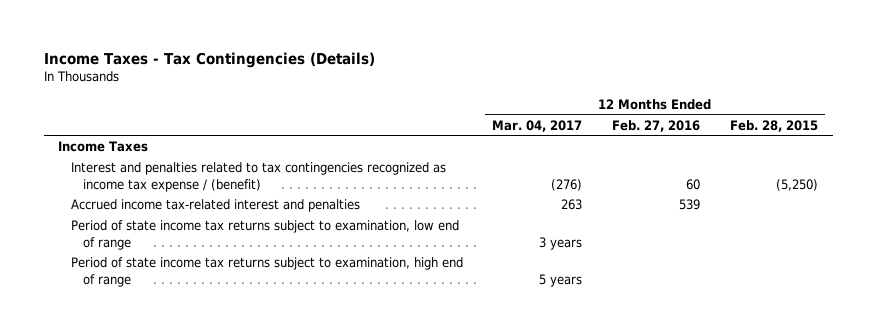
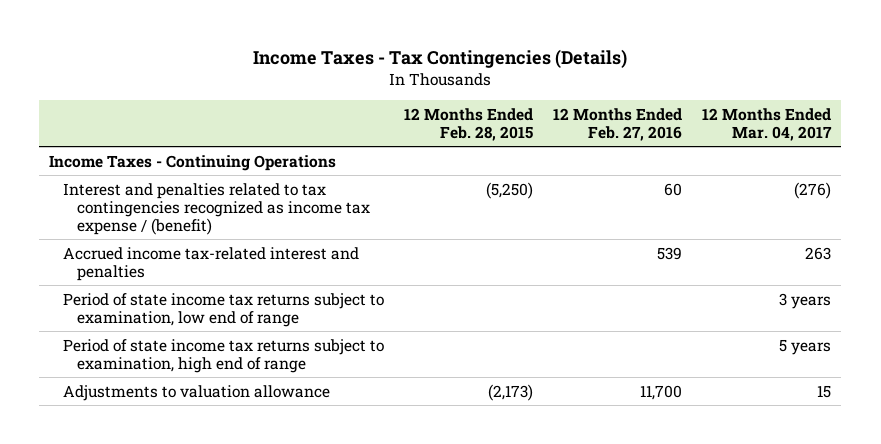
- | 12 Months Ended Mar. 04, 2017 | 12 Months Ended Feb. 27, 2016 | 12 Months Ended Feb. 28, 2015
+ | 12 Months Ended Feb. 28, 2015 | 12 Months Ended Feb. 27, 2016 | 12 Months Ended Mar. 04, 2017
- Income Taxes
+ Income Taxes - Continuing Operations
+ Adjustments to valuation allowance | (2,173) | 11,700 | 15

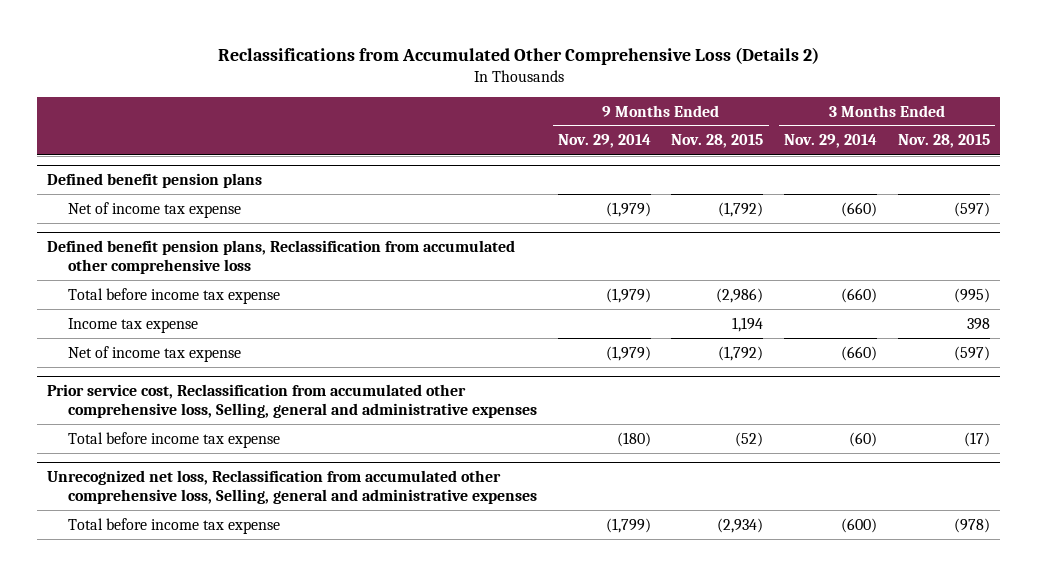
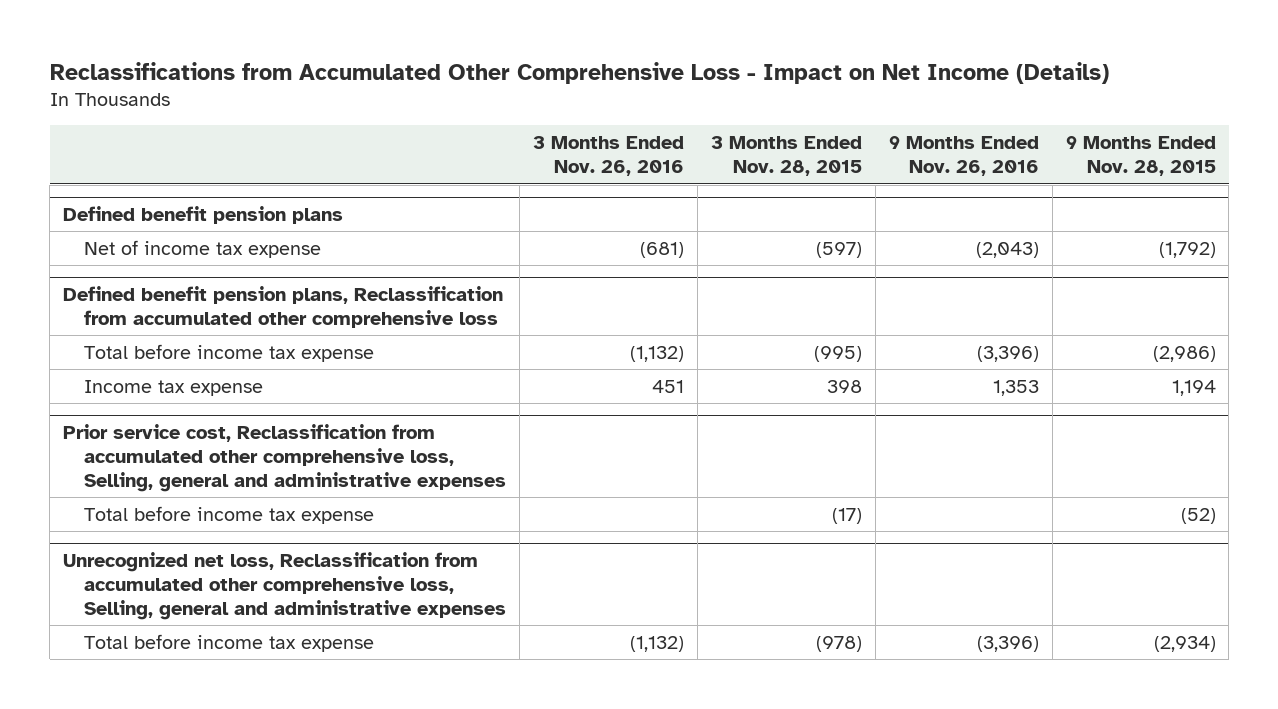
- Reclassifications from Accumulated Other Comprehensive Loss (Details 2)
+ Reclassifications from Accumulated Other Comprehensive Loss - Impact on Net Income (Details)
- | 9 Months Ended Nov. 29, 2014 | 9 Months Ended Nov. 28, 2015 | 3 Months Ended Nov. 29, 2014 | 3 Months Ended Nov. 28, 2015
+ | 3 Months Ended Nov. 26, 2016 | 3 Months Ended Nov. 28, 2015 | 9 Months Ended Nov. 26, 2016 | 9 Months Ended Nov. 28, 2015
@ Defined benefit pension plans, Reclassification from accumulated other comprehensive loss
- Net of income tax expense | (1,979) | (1,792) | (660) | (597)

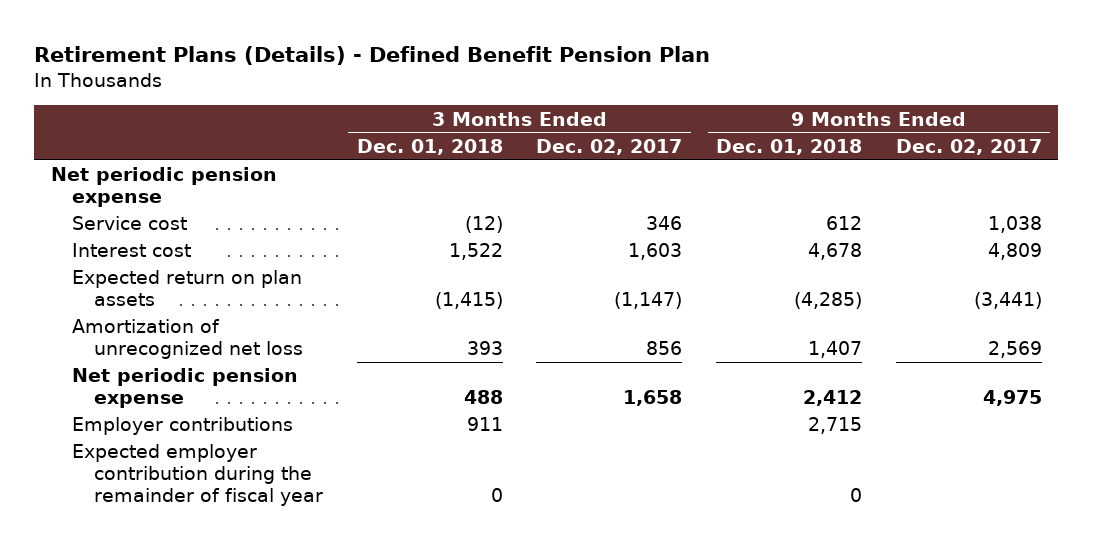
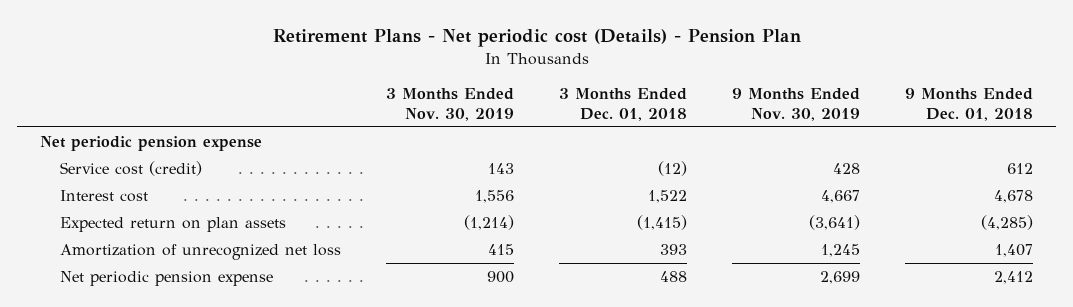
- Retirement Plans (Details) - Defined Benefit Pension Plan
+ Retirement Plans - Net periodic cost (Details) - Pension Plan
- | 3 Months Ended Dec. 01, 2018 | 3 Months Ended Dec. 02, 2017 | 9 Months Ended Dec. 01, 2018 | 9 Months Ended Dec. 02, 2017
+ | 3 Months Ended Nov. 30, 2019 | 3 Months Ended Dec. 01, 2018 | 9 Months Ended Nov. 30, 2019 | 9 Months Ended Dec. 01, 2018
- Service cost | (12) | 346 | 612 | 1,038
+ Service cost (credit) | 143 | (12) | 428 | 612
- Employer contributions | 911 | | 2,715 |
- Expected employer contribution during the remainder of fiscal year | 0 | | 0 |

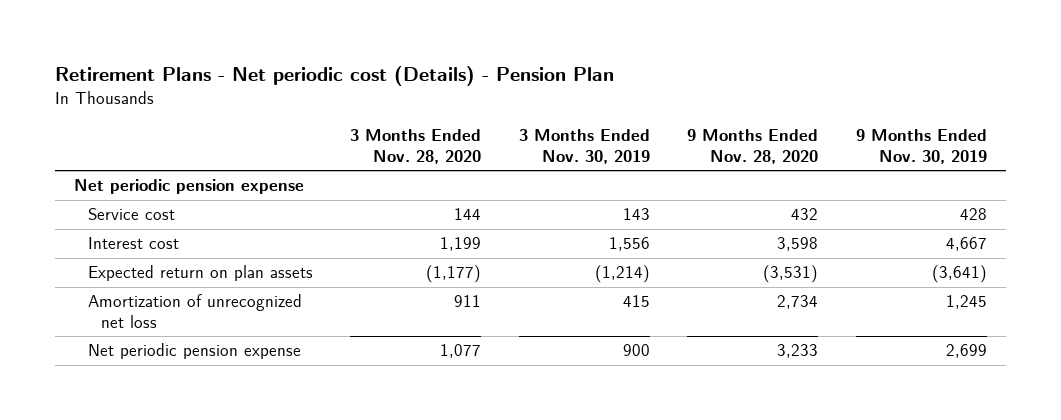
- | 3 Months Ended Nov. 30, 2019 | 3 Months Ended Dec. 01, 2018 | 9 Months Ended Nov. 30, 2019 | 9 Months Ended Dec. 01, 2018
+ | 3 Months Ended Nov. 28, 2020 | 3 Months Ended Nov. 30, 2019 | 9 Months Ended Nov. 28, 2020 | 9 Months Ended Nov. 30, 2019
- Service cost (credit) | 143 | (12) | 428 | 612
+ Service cost | 144 | 143 | 432 | 428

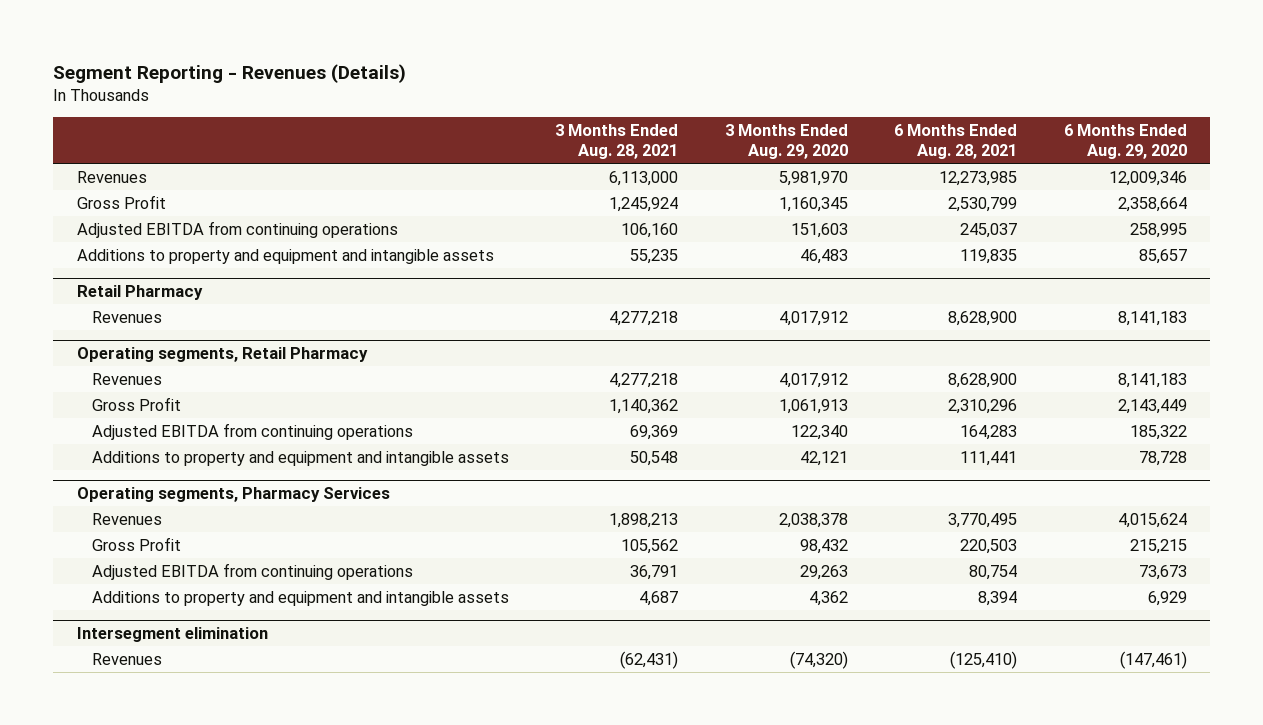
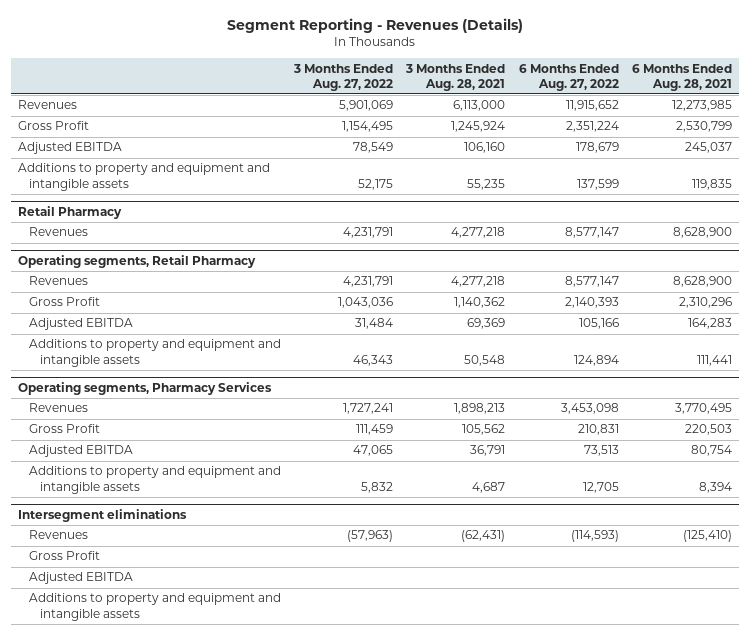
- | 3 Months Ended Aug. 28, 2021 | 3 Months Ended Aug. 29, 2020 | 6 Months Ended Aug. 28, 2021 | 6 Months Ended Aug. 29, 2020
+ | 3 Months Ended Aug. 27, 2022 | 3 Months Ended Aug. 28, 2021 | 6 Months Ended Aug. 27, 2022 | 6 Months Ended Aug. 28, 2021
- Adjusted EBITDA from continuing operations | 106,160 | 151,603 | 245,037 | 258,995
+ Adjusted EBITDA | 78,549 | 106,160 | 178,679 | 245,037
@ Operating segments, Retail Pharmacy
- Adjusted EBITDA from continuing operations | 69,369 | 122,340 | 164,283 | 185,322
+ Adjusted EBITDA | 31,484 | 69,369 | 105,166 | 164,283
@ Operating segments, Pharmacy Services
- Adjusted EBITDA from continuing operations | 36,791 | 29,263 | 80,754 | 73,673
+ Adjusted EBITDA | 47,065 | 36,791 | 73,513 | 80,754
- Intersegment elimination
+ Intersegment eliminations
+ Gross Profit
+ Adjusted EBITDA
+ Additions to property and equipment and intangible assets

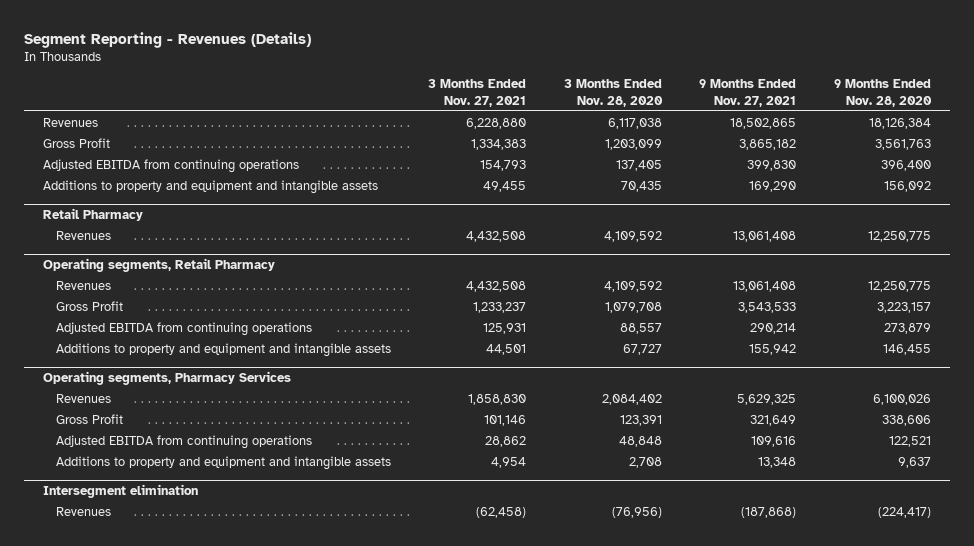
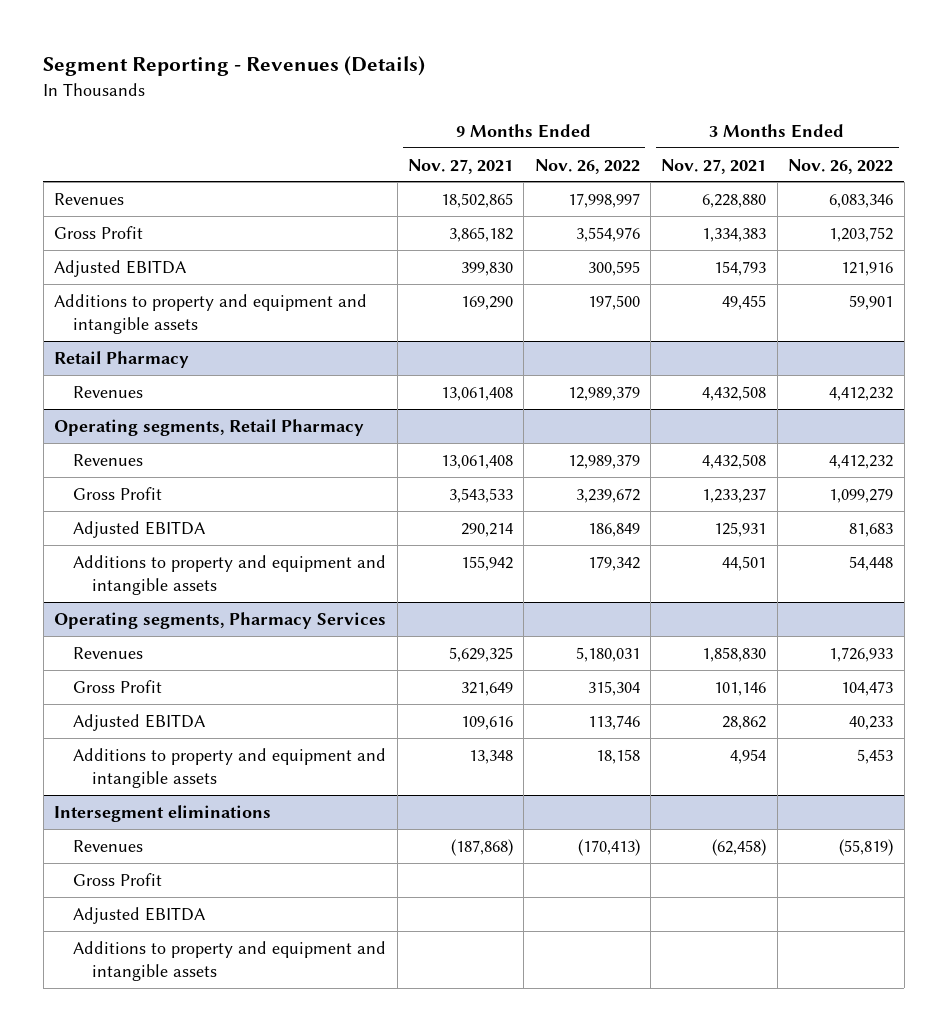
- | 3 Months Ended Nov. 27, 2021 | 3 Months Ended Nov. 28, 2020 | 9 Months Ended Nov. 27, 2021 | 9 Months Ended Nov. 28, 2020
+ | 9 Months Ended Nov. 27, 2021 | 9 Months Ended Nov. 26, 2022 | 3 Months Ended Nov. 27, 2021 | 3 Months Ended Nov. 26, 2022
- Adjusted EBITDA from continuing operations | 154,793 | 137,405 | 399,830 | 396,400
+ Adjusted EBITDA | 399,830 | 300,595 | 154,793 | 121,916
@ Operating segments, Retail Pharmacy
- Adjusted EBITDA from continuing operations | 125,931 | 88,557 | 290,214 | 273,879
+ Adjusted EBITDA | 290,214 | 186,849 | 125,931 | 81,683
@ Operating segments, Pharmacy Services
- Adjusted EBITDA from continuing operations | 28,862 | 48,848 | 109,616 | 122,521
+ Adjusted EBITDA | 109,616 | 113,746 | 28,862 | 40,233
- Intersegment elimination
+ Intersegment eliminations
+ Gross Profit
+ Adjusted EBITDA
+ Additions to property and equipment and intangible assets

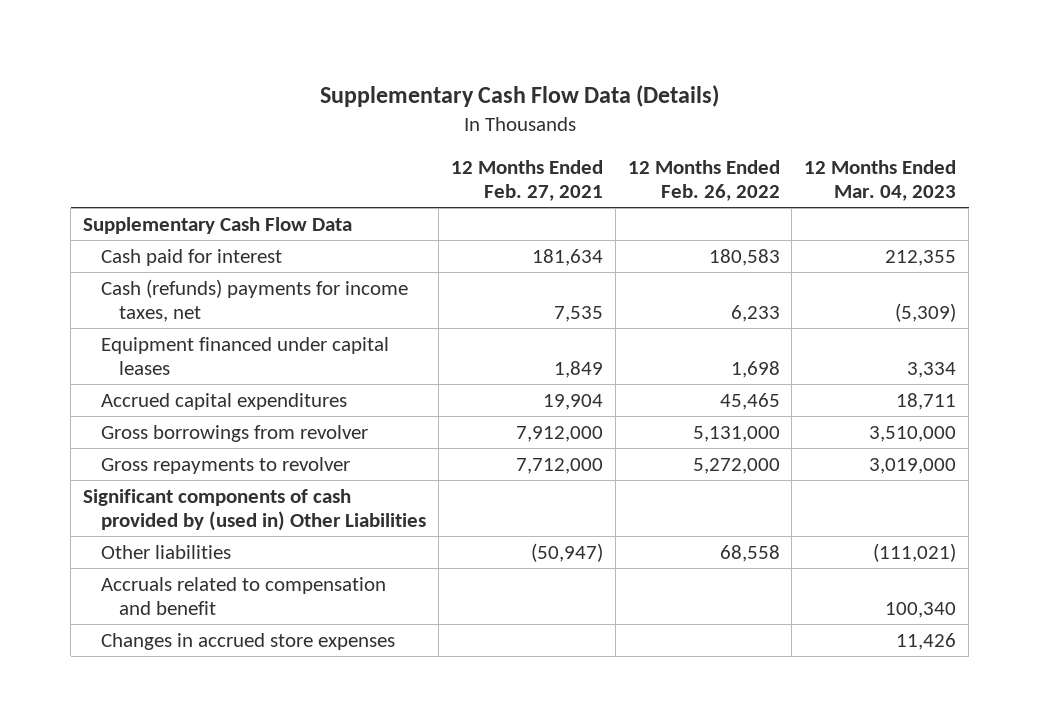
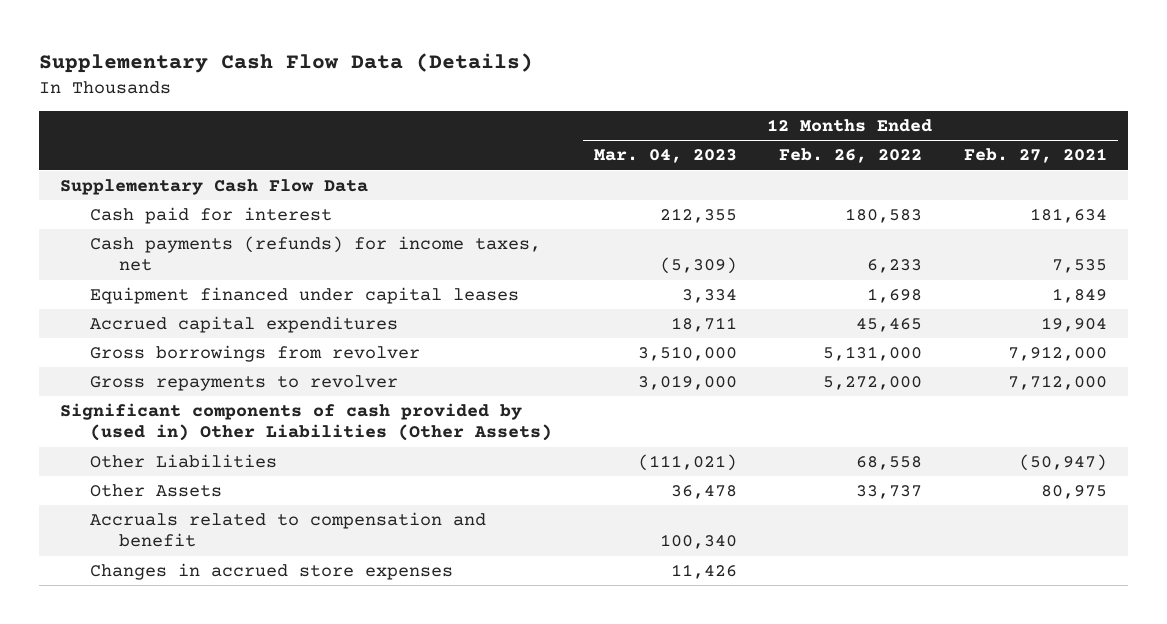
- | 12 Months Ended Feb. 27, 2021 | 12 Months Ended Feb. 26, 2022 | 12 Months Ended Mar. 04, 2023
+ | 12 Months Ended Mar. 04, 2023 | 12 Months Ended Feb. 26, 2022 | 12 Months Ended Feb. 27, 2021
- Cash (refunds) payments for income taxes, net | 7,535 | 6,233 | (5,309)
+ Cash payments (refunds) for income taxes, net | (5,309) | 6,233 | 7,535
- Significant components of cash provided by (used in) Other Liabilities
- Other liabilities | (50,947) | 68,558 | (111,021)
+ Significant components of cash provided by (used in) Other Liabilities (Other Assets)
+ Other Liabilities | (111,021) | 68,558 | (50,947)
+ Other Assets | 36,478 | 33,737 | 80,975

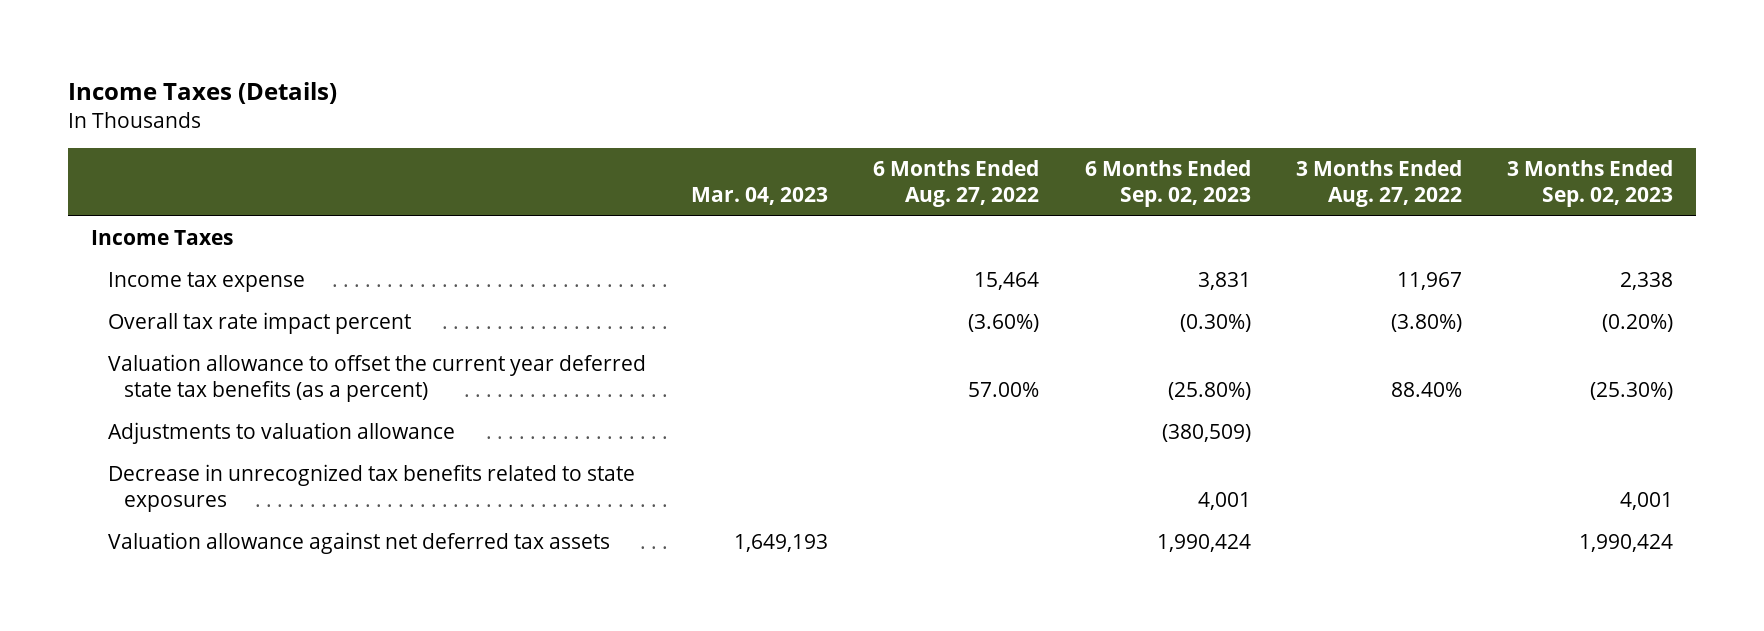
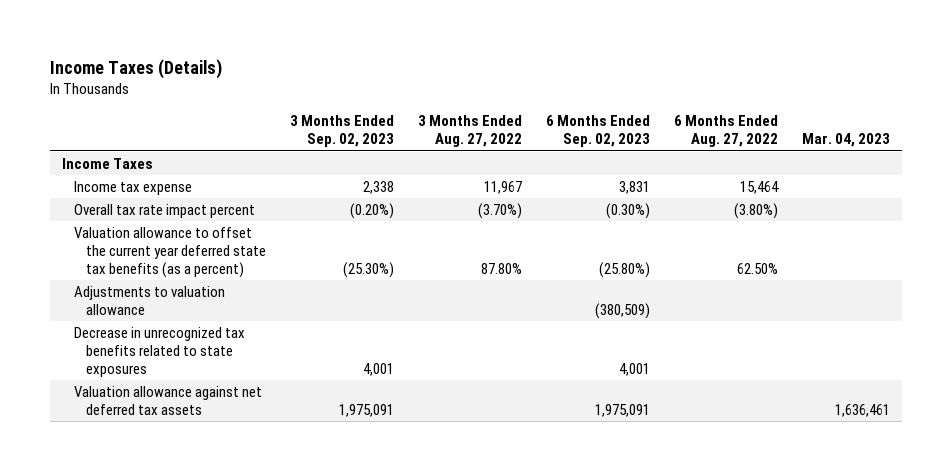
- | Mar. 04, 2023 | 6 Months Ended Aug. 27, 2022 | 6 Months Ended Sep. 02, 2023 | 3 Months Ended Aug. 27, 2022 | 3 Months Ended Sep. 02, 2023
+ | 3 Months Ended Sep. 02, 2023 | 3 Months Ended Aug. 27, 2022 | 6 Months Ended Sep. 02, 2023 | 6 Months Ended Aug. 27, 2022 | Mar. 04, 2023
- Overall tax rate impact percent | | (3.60%) | (0.30%) | (3.80%) | (0.20%)
- Valuation allowance to offset the current year deferred state tax benefits (as a percent) | | 57.00% | (25.80%) | 88.40% | (25.30%)
+ Overall tax rate impact percent | (0.20%) | (3.70%) | (0.30%) | (3.80%) |
+ Valuation allowance to offset the current year deferred state tax benefits (as a percent) | (25.30%) | 87.80% | (25.80%) | 62.50% |
- Valuation allowance against net deferred tax assets | 1,649,193 | | 1,990,424 | | 1,990,424
+ Valuation allowance against net deferred tax assets | 1,975,091 | | 1,975,091 | | 1,636,461

